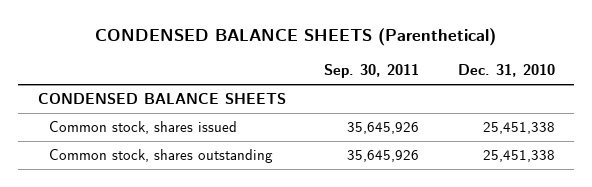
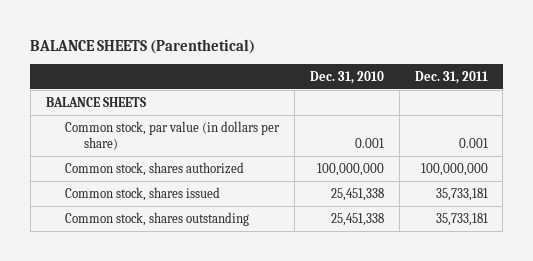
- CONDENSED BALANCE SHEETS (Parenthetical)
+ BALANCE SHEETS (Parenthetical)
- | Sep. 30, 2011 | Dec. 31, 2010
+ | Dec. 31, 2010 | Dec. 31, 2011
- CONDENSED BALANCE SHEETS
+ BALANCE SHEETS
+ Common stock, par value (in dollars per share) | 0.001 | 0.001
+ Common stock, shares authorized | 100,000,000 | 100,000,000

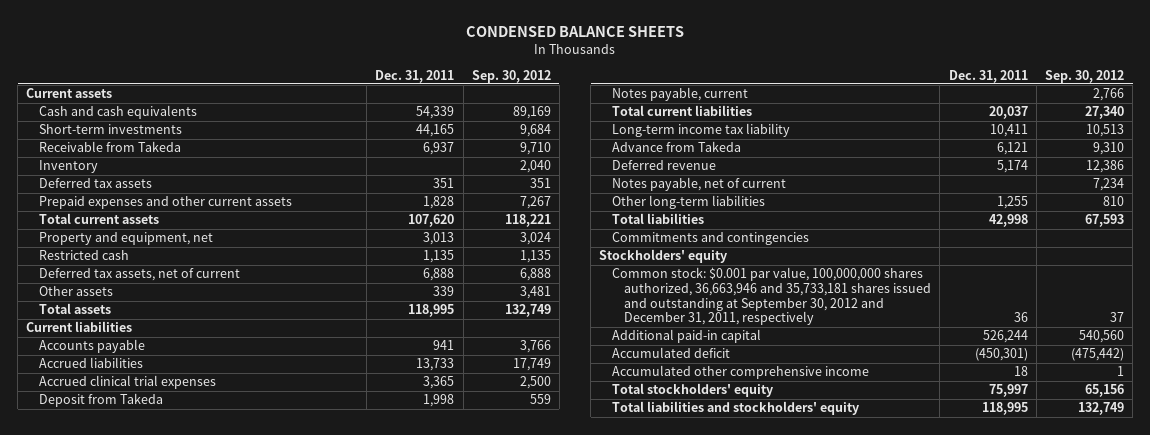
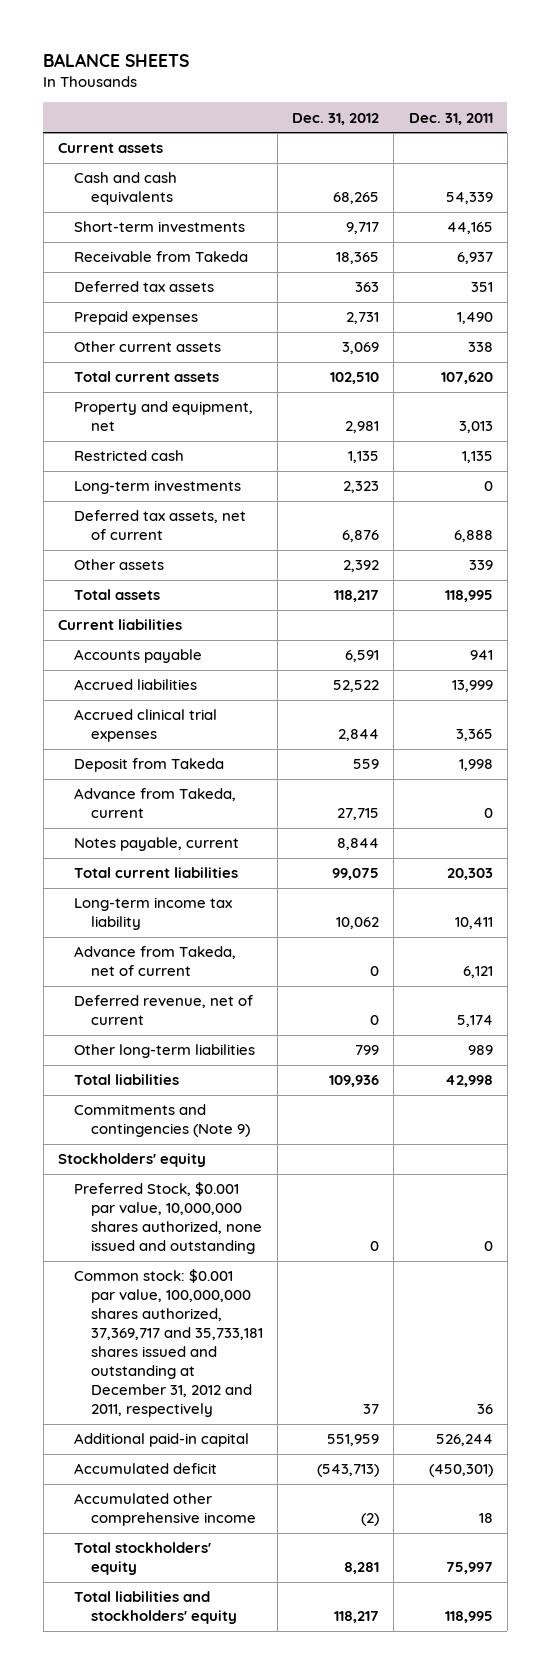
- CONDENSED BALANCE SHEETS
+ BALANCE SHEETS
- | Dec. 31, 2011 | Sep. 30, 2012
+ | Dec. 31, 2012 | Dec. 31, 2011
- Inventory | | 2,040
- Prepaid expenses and other current assets | 1,828 | 7,267
+ Prepaid expenses | 2,731 | 1,490
+ Other current assets | 3,069 | 338
+ Long-term investments | 2,323 | 0
- Accrued liabilities | 13,733 | 17,749
+ Accrued liabilities | 52,522 | 13,999
+ Advance from Takeda, current | 27,715 | 0
- Total current liabilities | 20,037 | 27,340
+ Total current liabilities | 99,075 | 20,303
- Advance from Takeda | 6,121 | 9,310
- Deferred revenue | 5,174 | 12,386
- Notes payable, net of current | | 7,234
- Other long-term liabilities | 1,255 | 810
+ Advance from Takeda, net of current | 0 | 6,121
+ Deferred revenue, net of current | 0 | 5,174
+ Other long-term liabilities | 799 | 989
- Commitments and contingencies
+ Commitments and contingencies (Note 9)
- Common stock: $0.001 par value, 100,000,000 shares authorized, 36,663,946 and 35,733,181 shares issued and outstanding at September 30, 2012 and December 31, 2011, respectively | 36 | 37
+ Preferred Stock, $0.001 par value, 10,000,000 shares authorized, none issued and outstanding | 0 | 0
+ Common stock: $0.001 par value, 100,000,000 shares authorized, 37,369,717 and 35,733,181 shares issued and outstanding at December 31, 2012 and 2011, respectively | 37 | 36

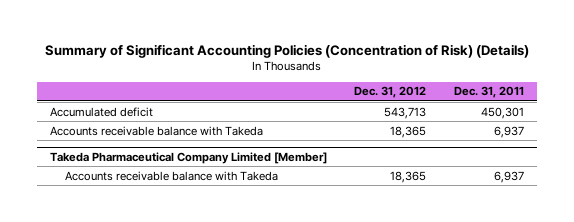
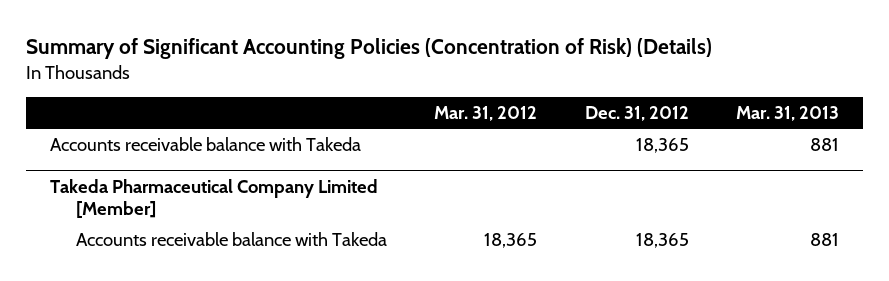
- | Dec. 31, 2012 | Dec. 31, 2011
+ | Mar. 31, 2012 | Dec. 31, 2012 | Mar. 31, 2013
- Accumulated deficit | 543,713 | 450,301

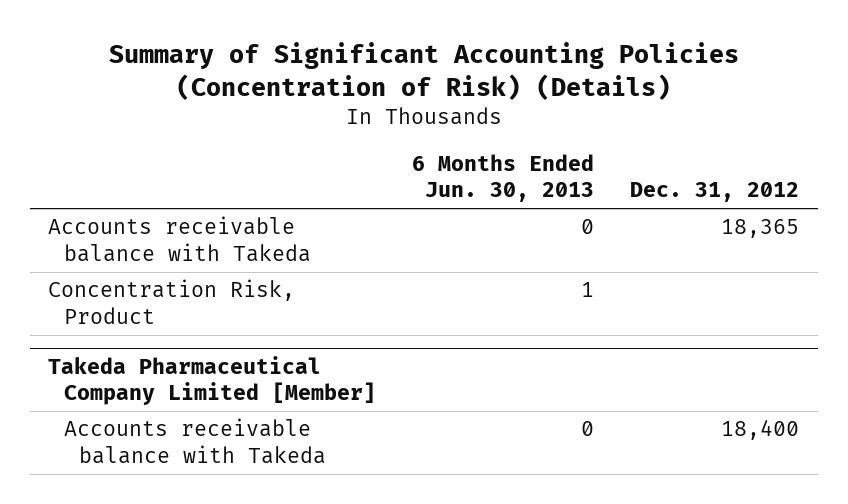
- | Mar. 31, 2012 | Dec. 31, 2012 | Mar. 31, 2013
+ | 6 Months Ended Jun. 30, 2013 | Dec. 31, 2012
+ Concentration Risk, Product | 1 |
@ Takeda Pharmaceutical Company Limited [Member]
- Accounts receivable balance with Takeda | 18,365 | 18,365 | 881
+ Accounts receivable balance with Takeda | 0 | 18,400

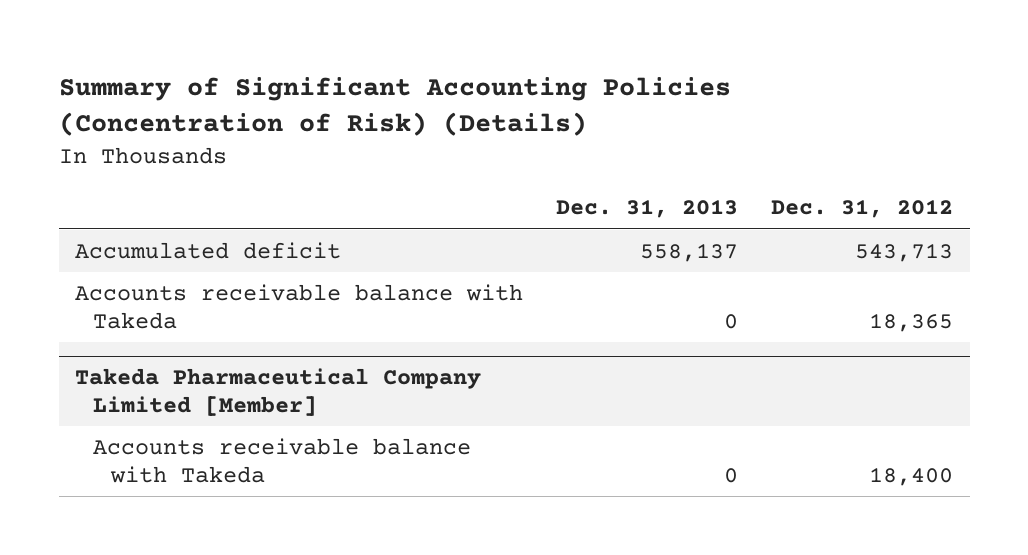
- | 6 Months Ended Jun. 30, 2013 | Dec. 31, 2012
+ | Dec. 31, 2013 | Dec. 31, 2012
+ Accumulated deficit | 558,137 | 543,713
- Concentration Risk, Product | 1 |

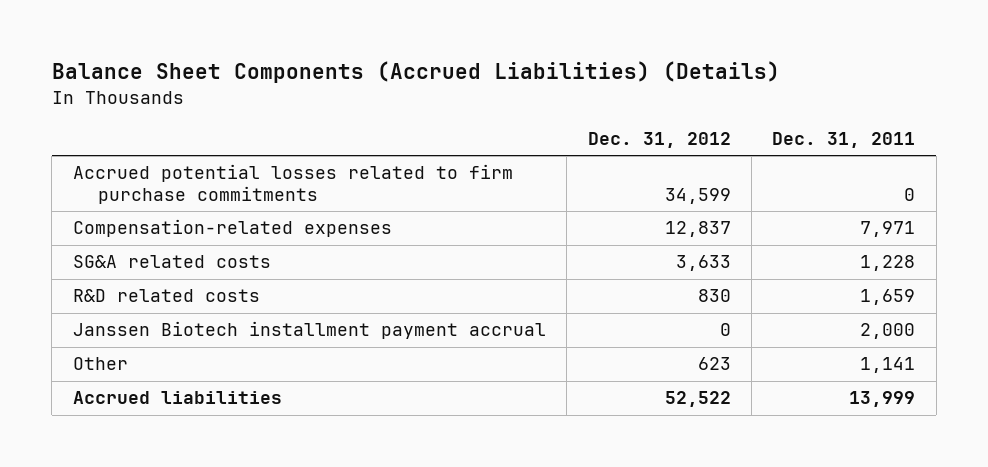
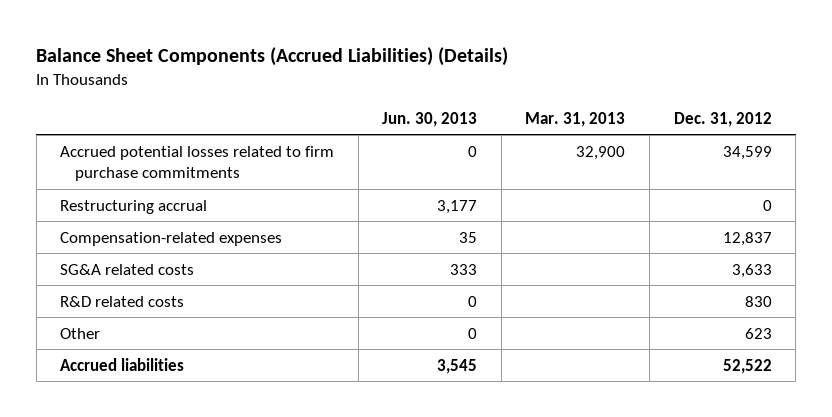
- | Dec. 31, 2012 | Dec. 31, 2011
+ | Jun. 30, 2013 | Mar. 31, 2013 | Dec. 31, 2012
+ Restructuring accrual | 3,177 | | 0
- Janssen Biotech installment payment accrual | 0 | 2,000

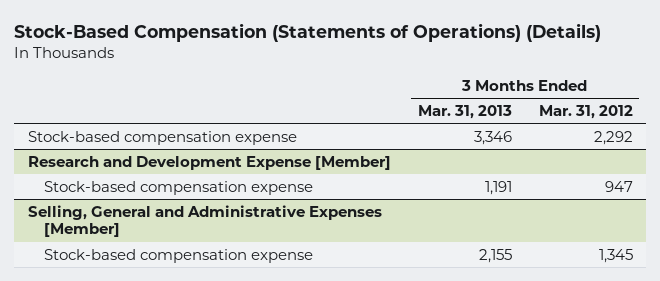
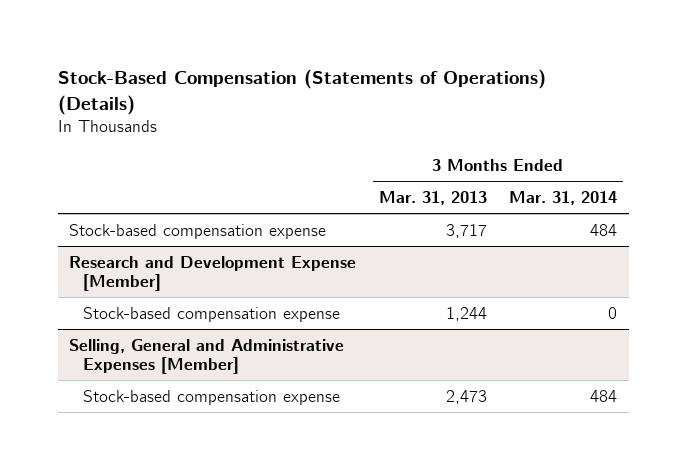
- | 3 Months Ended Mar. 31, 2013 | 3 Months Ended Mar. 31, 2012
+ | 3 Months Ended Mar. 31, 2013 | 3 Months Ended Mar. 31, 2014
- Stock-based compensation expense | 3,346 | 2,292
+ Stock-based compensation expense | 3,717 | 484
@ Research and Development Expense [Member]
- Stock-based compensation expense | 1,191 | 947
+ Stock-based compensation expense | 1,244 | 0
@ Selling, General and Administrative Expenses [Member]
- Stock-based compensation expense | 2,155 | 1,345
+ Stock-based compensation expense | 2,473 | 484

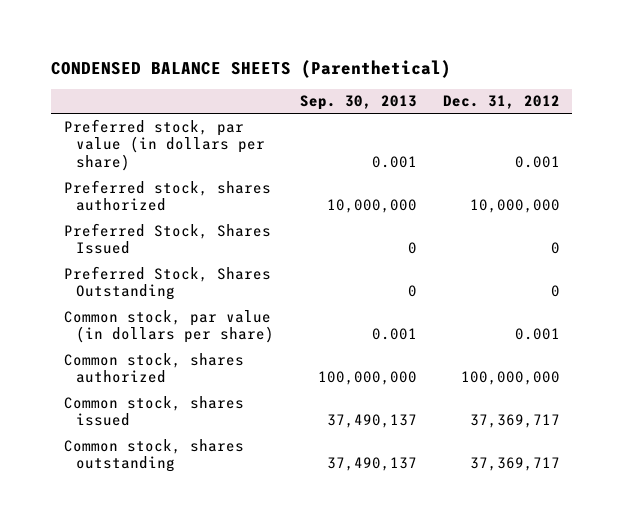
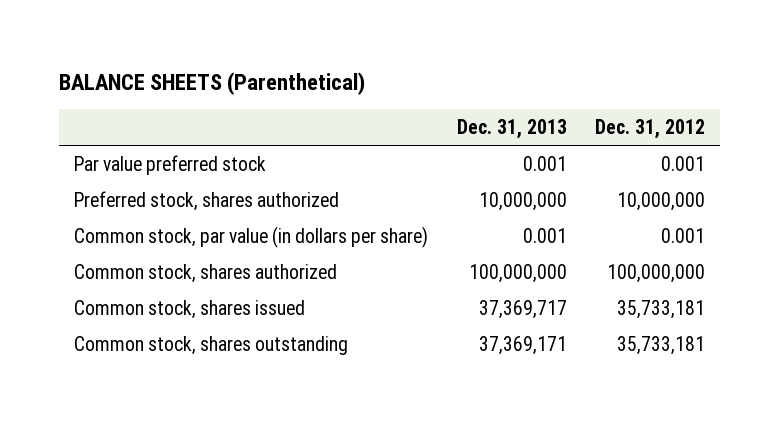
- CONDENSED BALANCE SHEETS (Parenthetical)
+ BALANCE SHEETS (Parenthetical)
- | Sep. 30, 2013 | Dec. 31, 2012
+ | Dec. 31, 2013 | Dec. 31, 2012
- Preferred stock, par value (in dollars per share) | 0.001 | 0.001
+ Par value preferred stock | 0.001 | 0.001
- Preferred Stock, Shares Issued | 0 | 0
- Preferred Stock, Shares Outstanding | 0 | 0
- Common stock, shares issued | 37,490,137 | 37,369,717
- Common stock, shares outstanding | 37,490,137 | 37,369,717
+ Common stock, shares issued | 37,369,717 | 35,733,181
+ Common stock, shares outstanding | 37,369,171 | 35,733,181

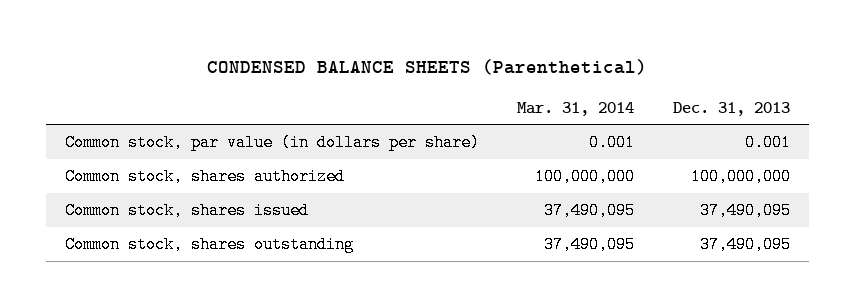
- BALANCE SHEETS (Parenthetical)
+ CONDENSED BALANCE SHEETS (Parenthetical)
- | Dec. 31, 2013 | Dec. 31, 2012
+ | Mar. 31, 2014 | Dec. 31, 2013
- Par value preferred stock | 0.001 | 0.001
- Preferred stock, shares authorized | 10,000,000 | 10,000,000
- Common stock, shares issued | 37,369,717 | 35,733,181
- Common stock, shares outstanding | 37,369,171 | 35,733,181
+ Common stock, shares issued | 37,490,095 | 37,490,095
+ Common stock, shares outstanding | 37,490,095 | 37,490,095

